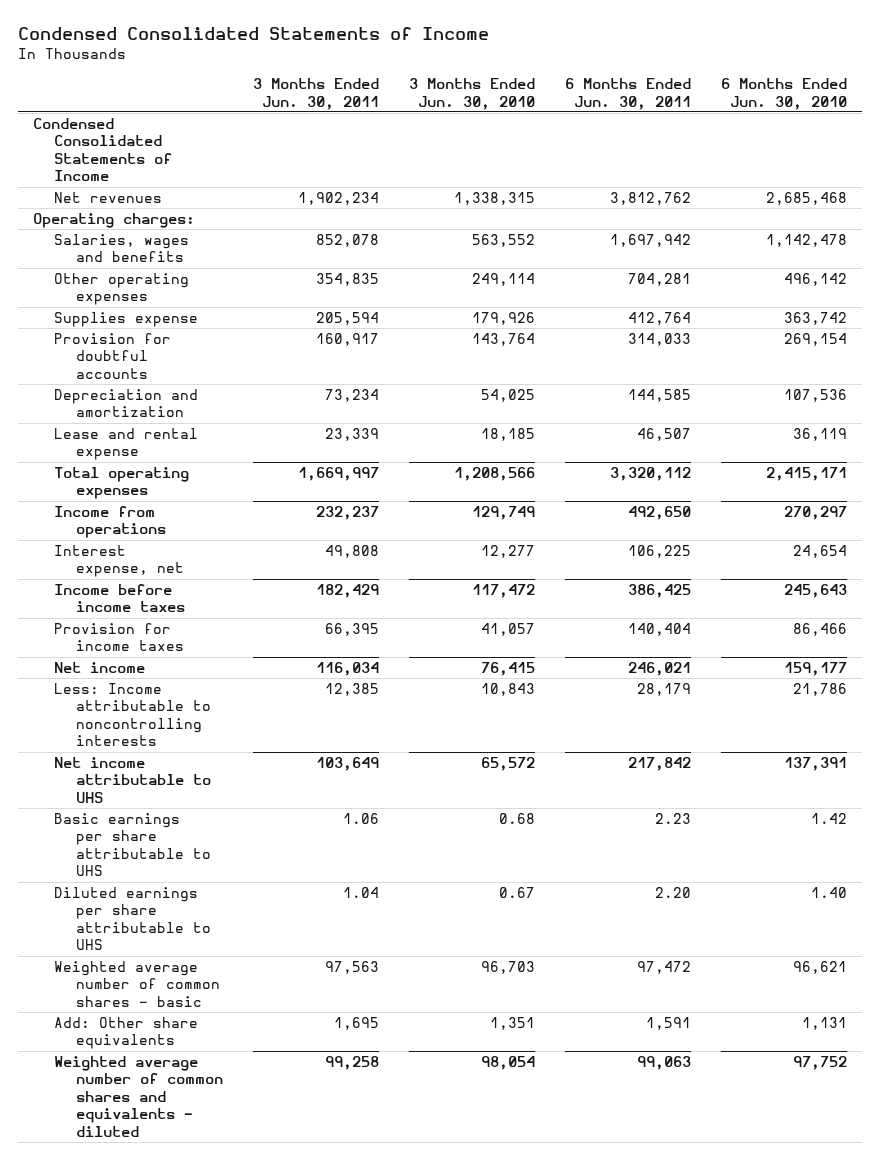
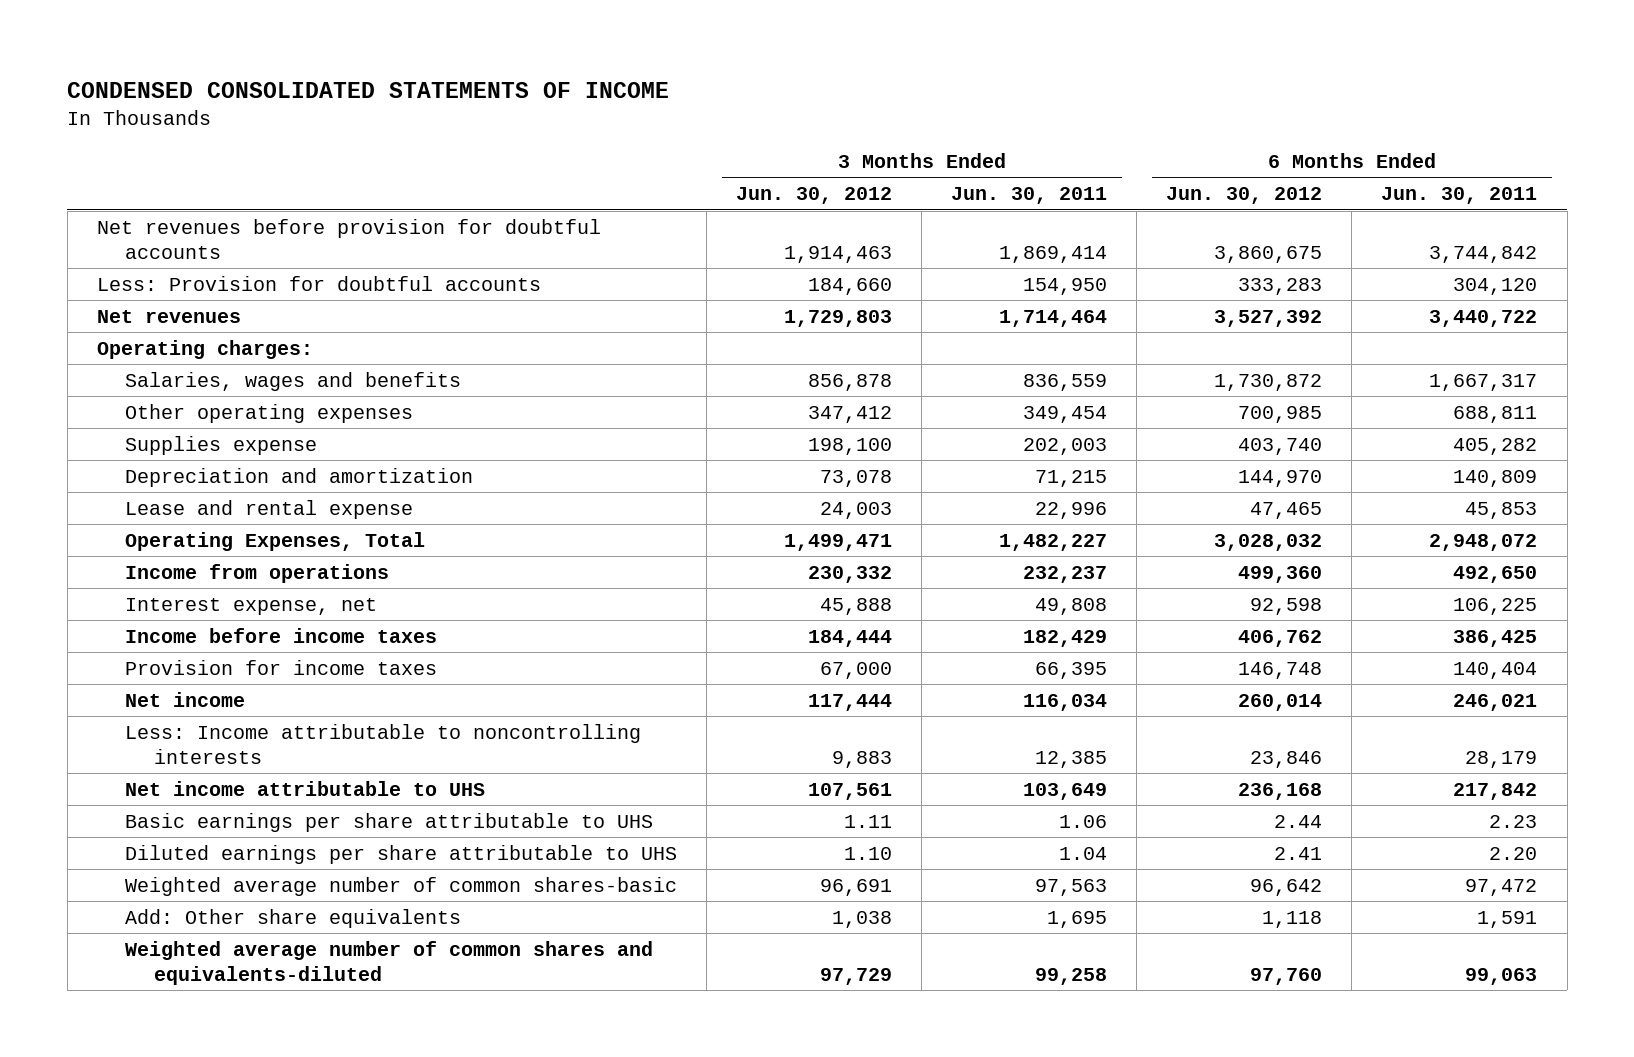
- Condensed Consolidated Statements of Income
+ CONDENSED CONSOLIDATED STATEMENTS OF INCOME
- | 3 Months Ended Jun. 30, 2011 | 3 Months Ended Jun. 30, 2010 | 6 Months Ended Jun. 30, 2011 | 6 Months Ended Jun. 30, 2010
+ | 3 Months Ended Jun. 30, 2012 | 3 Months Ended Jun. 30, 2011 | 6 Months Ended Jun. 30, 2012 | 6 Months Ended Jun. 30, 2011
- Condensed Consolidated Statements of Income
- Net revenues | 1,902,234 | 1,338,315 | 3,812,762 | 2,685,468
+ Net revenues before provision for doubtful accounts | 1,914,463 | 1,869,414 | 3,860,675 | 3,744,842
+ Less: Provision for doubtful accounts | 184,660 | 154,950 | 333,283 | 304,120
+ Net revenues | 1,729,803 | 1,714,464 | 3,527,392 | 3,440,722
- Salaries, wages and benefits | 852,078 | 563,552 | 1,697,942 | 1,142,478
- Other operating expenses | 354,835 | 249,114 | 704,281 | 496,142
- Supplies expense | 205,594 | 179,926 | 412,764 | 363,742
- Provision for doubtful accounts | 160,917 | 143,764 | 314,033 | 269,154
- Depreciation and amortization | 73,234 | 54,025 | 144,585 | 107,536
- Lease and rental expense | 23,339 | 18,185 | 46,507 | 36,119
- Total operating expenses | 1,669,997 | 1,208,566 | 3,320,112 | 2,415,171
+ Salaries, wages and benefits | 856,878 | 836,559 | 1,730,872 | 1,667,317
+ Other operating expenses | 347,412 | 349,454 | 700,985 | 688,811
+ Supplies expense | 198,100 | 202,003 | 403,740 | 405,282
+ Depreciation and amortization | 73,078 | 71,215 | 144,970 | 140,809
+ Lease and rental expense | 24,003 | 22,996 | 47,465 | 45,853
+ Operating Expenses, Total | 1,499,471 | 1,482,227 | 3,028,032 | 2,948,072
- Weighted average number of common shares - basic | 97,563 | 96,703 | 97,472 | 96,621
+ Weighted average number of common shares-basic | 96,691 | 97,563 | 96,642 | 97,472
- Weighted average number of common shares and equivalents - diluted | 99,258 | 98,054 | 99,063 | 97,752
+ Weighted average number of common shares and equivalents-diluted | 97,729 | 99,258 | 97,760 | 99,063

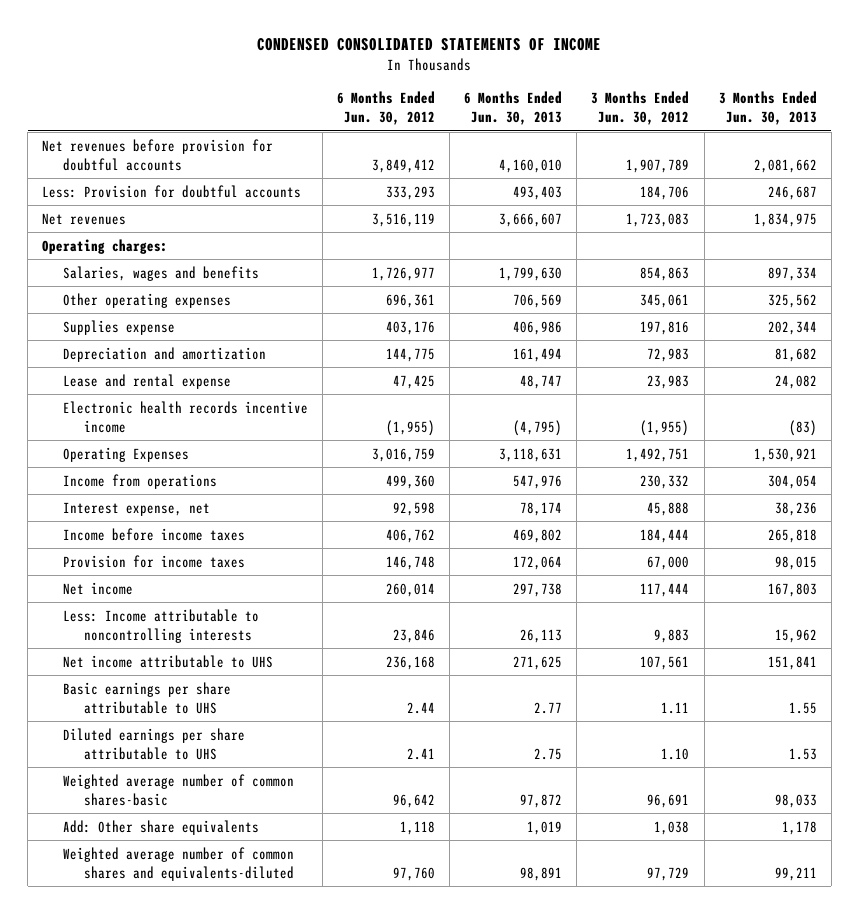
- | 3 Months Ended Jun. 30, 2012 | 3 Months Ended Jun. 30, 2011 | 6 Months Ended Jun. 30, 2012 | 6 Months Ended Jun. 30, 2011
+ | 6 Months Ended Jun. 30, 2012 | 6 Months Ended Jun. 30, 2013 | 3 Months Ended Jun. 30, 2012 | 3 Months Ended Jun. 30, 2013
- Net revenues before provision for doubtful accounts | 1,914,463 | 1,869,414 | 3,860,675 | 3,744,842
- Less: Provision for doubtful accounts | 184,660 | 154,950 | 333,283 | 304,120
- Net revenues | 1,729,803 | 1,714,464 | 3,527,392 | 3,440,722
+ Net revenues before provision for doubtful accounts | 3,849,412 | 4,160,010 | 1,907,789 | 2,081,662
+ Less: Provision for doubtful accounts | 333,293 | 493,403 | 184,706 | 246,687
+ Net revenues | 3,516,119 | 3,666,607 | 1,723,083 | 1,834,975
- Salaries, wages and benefits | 856,878 | 836,559 | 1,730,872 | 1,667,317
- Other operating expenses | 347,412 | 349,454 | 700,985 | 688,811
- Supplies expense | 198,100 | 202,003 | 403,740 | 405,282
- Depreciation and amortization | 73,078 | 71,215 | 144,970 | 140,809
- Lease and rental expense | 24,003 | 22,996 | 47,465 | 45,853
- Operating Expenses, Total | 1,499,471 | 1,482,227 | 3,028,032 | 2,948,072
+ Salaries, wages and benefits | 1,726,977 | 1,799,630 | 854,863 | 897,334
+ Other operating expenses | 696,361 | 706,569 | 345,061 | 325,562
+ Supplies expense | 403,176 | 406,986 | 197,816 | 202,344
+ Depreciation and amortization | 144,775 | 161,494 | 72,983 | 81,682
+ Lease and rental expense | 47,425 | 48,747 | 23,983 | 24,082
+ Electronic health records incentive income | (1,955) | (4,795) | (1,955) | (83)
+ Operating Expenses | 3,016,759 | 3,118,631 | 1,492,751 | 1,530,921

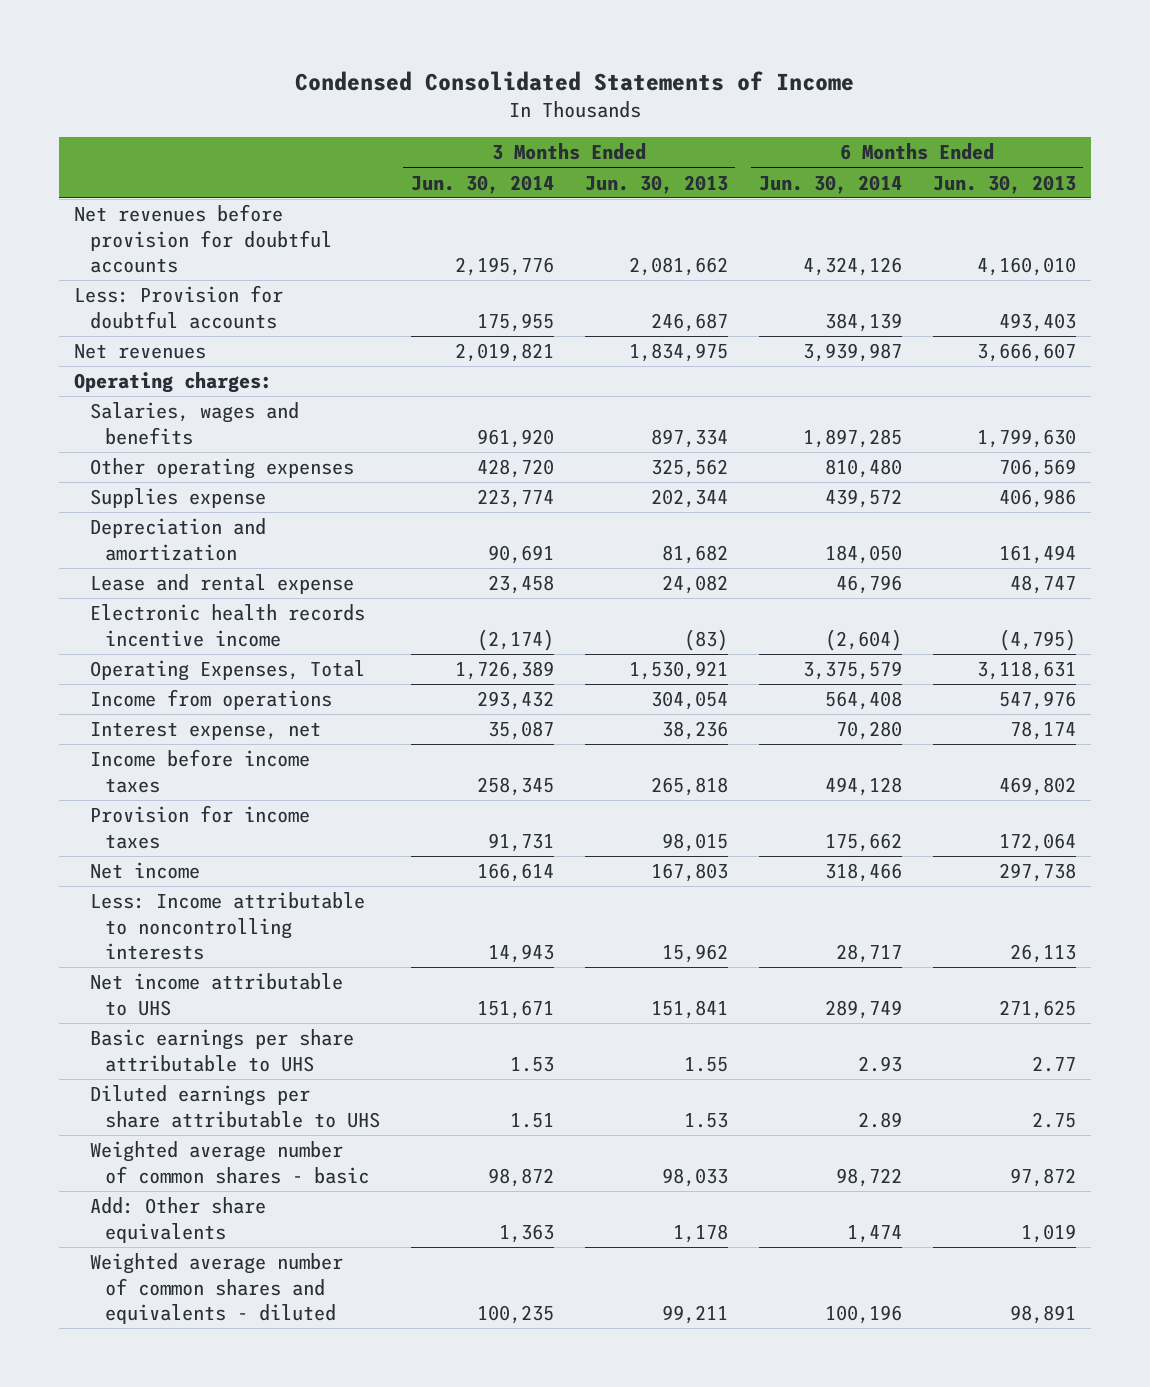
- CONDENSED CONSOLIDATED STATEMENTS OF INCOME
+ Condensed Consolidated Statements of Income
- | 6 Months Ended Jun. 30, 2012 | 6 Months Ended Jun. 30, 2013 | 3 Months Ended Jun. 30, 2012 | 3 Months Ended Jun. 30, 2013
+ | 3 Months Ended Jun. 30, 2014 | 3 Months Ended Jun. 30, 2013 | 6 Months Ended Jun. 30, 2014 | 6 Months Ended Jun. 30, 2013
- Operating Expenses | 3,016,759 | 3,118,631 | 1,492,751 | 1,530,921
+ Operating Expenses, Total | 1,726,389 | 1,530,921 | 3,375,579 | 3,118,631
- Weighted average number of common shares-basic | 96,642 | 97,872 | 96,691 | 98,033
+ Weighted average number of common shares - basic | 98,872 | 98,033 | 98,722 | 97,872
- Weighted average number of common shares and equivalents-diluted | 97,760 | 98,891 | 97,729 | 99,211
+ Weighted average number of common shares and equivalents - diluted | 100,235 | 99,211 | 100,196 | 98,891

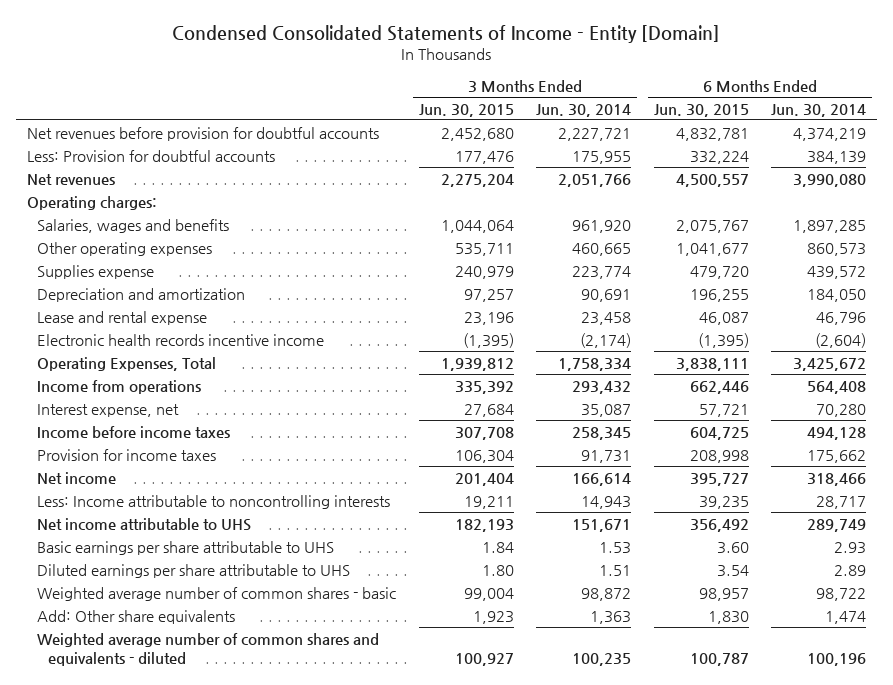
- Condensed Consolidated Statements of Income
+ Condensed Consolidated Statements of Income - Entity [Domain]
- | 3 Months Ended Jun. 30, 2014 | 3 Months Ended Jun. 30, 2013 | 6 Months Ended Jun. 30, 2014 | 6 Months Ended Jun. 30, 2013
+ | 3 Months Ended Jun. 30, 2015 | 3 Months Ended Jun. 30, 2014 | 6 Months Ended Jun. 30, 2015 | 6 Months Ended Jun. 30, 2014
- Net revenues before provision for doubtful accounts | 2,195,776 | 2,081,662 | 4,324,126 | 4,160,010
+ Net revenues before provision for doubtful accounts | 2,452,680 | 2,227,721 | 4,832,781 | 4,374,219
- Net revenues | 2,019,821 | 1,834,975 | 3,939,987 | 3,666,607
+ Net revenues | 2,275,204 | 2,051,766 | 4,500,557 | 3,990,080
- Other operating expenses | 428,720 | 325,562 | 810,480 | 706,569
+ Other operating expenses | 535,711 | 460,665 | 1,041,677 | 860,573
- Operating Expenses, Total | 1,726,389 | 1,530,921 | 3,375,579 | 3,118,631
+ Operating Expenses, Total | 1,939,812 | 1,758,334 | 3,838,111 | 3,425,672

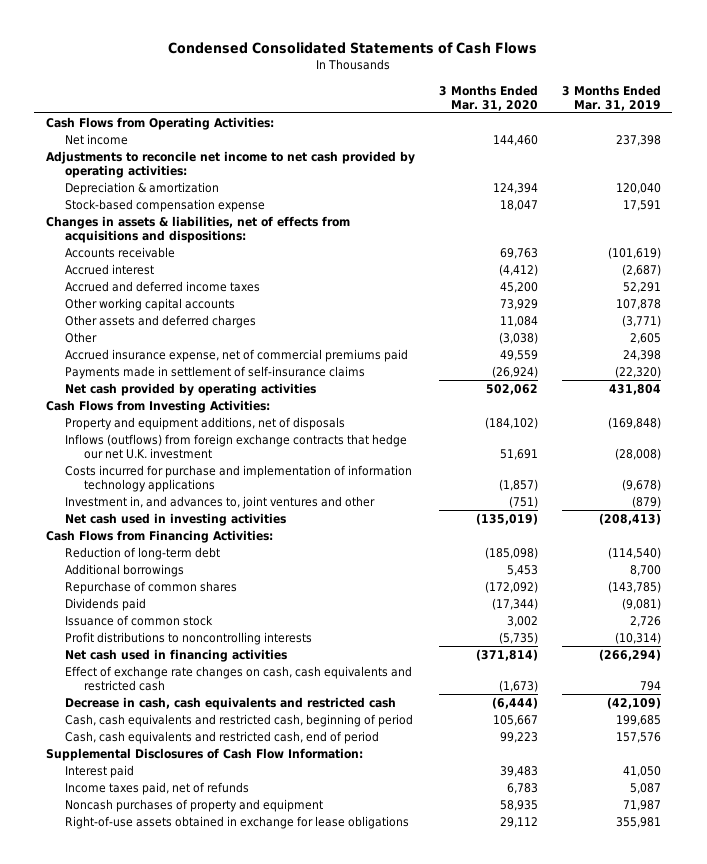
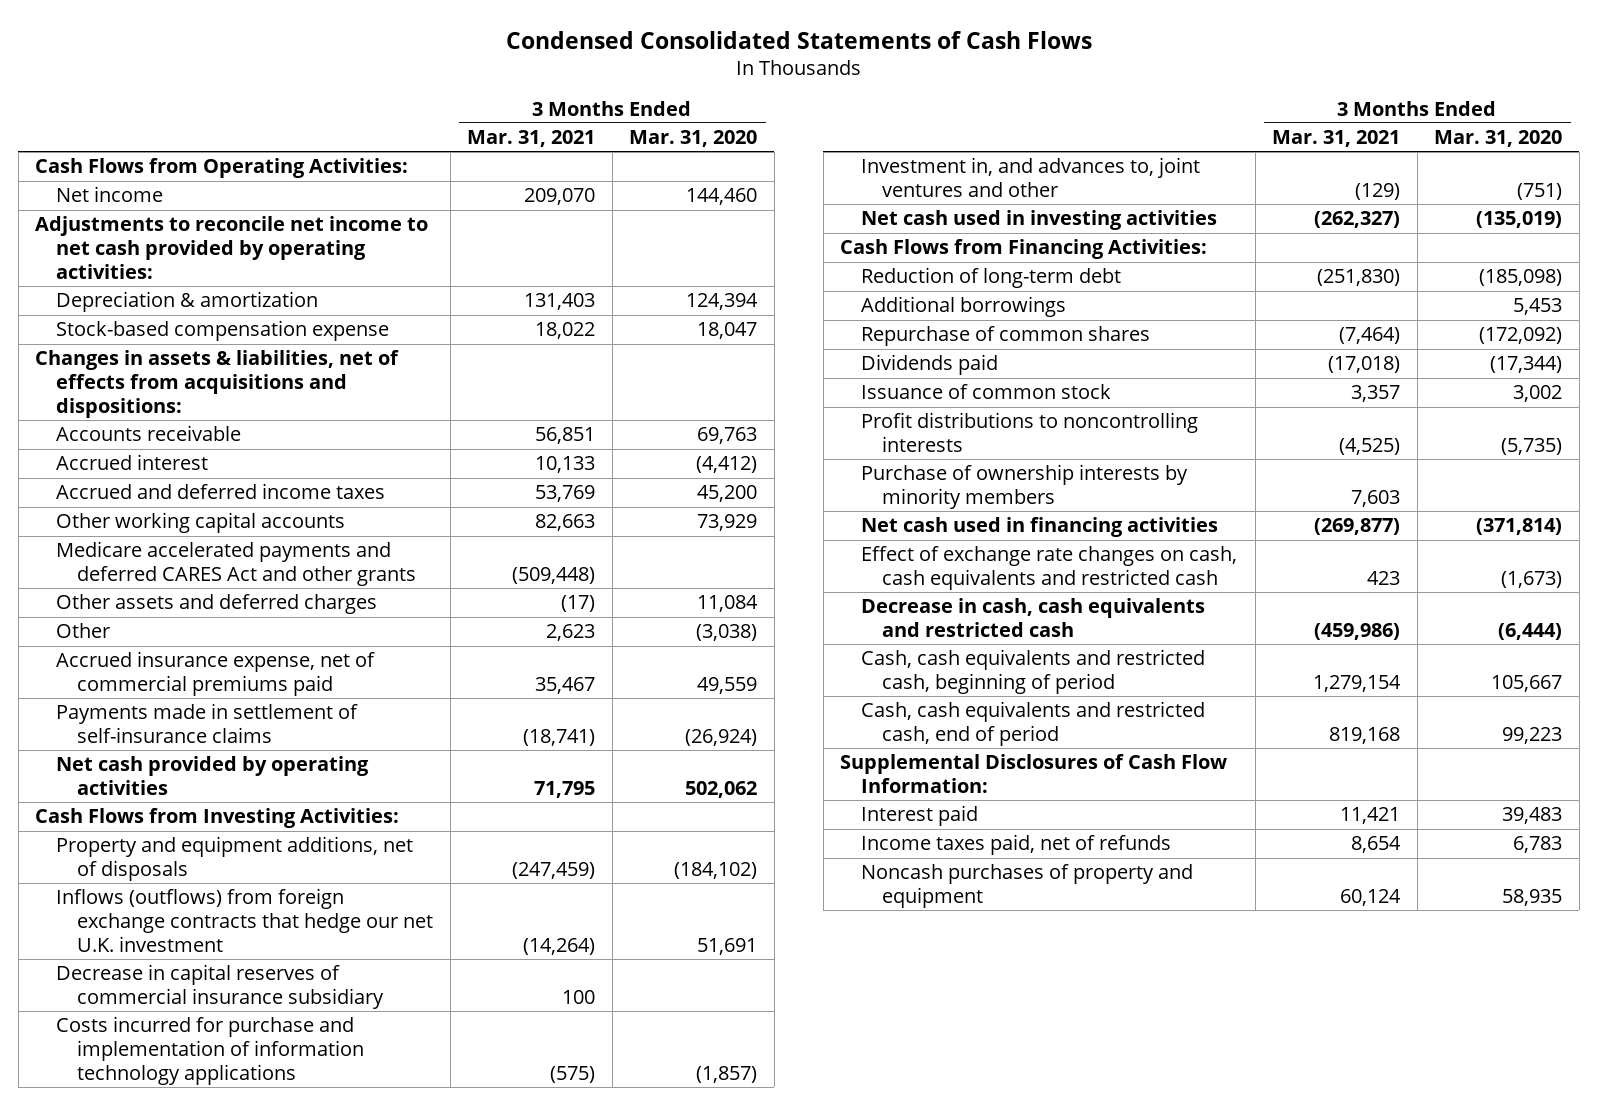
- | 3 Months Ended Mar. 31, 2020 | 3 Months Ended Mar. 31, 2019
+ | 3 Months Ended Mar. 31, 2021 | 3 Months Ended Mar. 31, 2020
+ Medicare accelerated payments and deferred CARES Act and other grants | (509,448) |
+ Decrease in capital reserves of commercial insurance subsidiary | 100 |
+ Purchase of ownership interests by minority members | 7,603 |
- Right-of-use assets obtained in exchange for lease obligations | 29,112 | 355,981

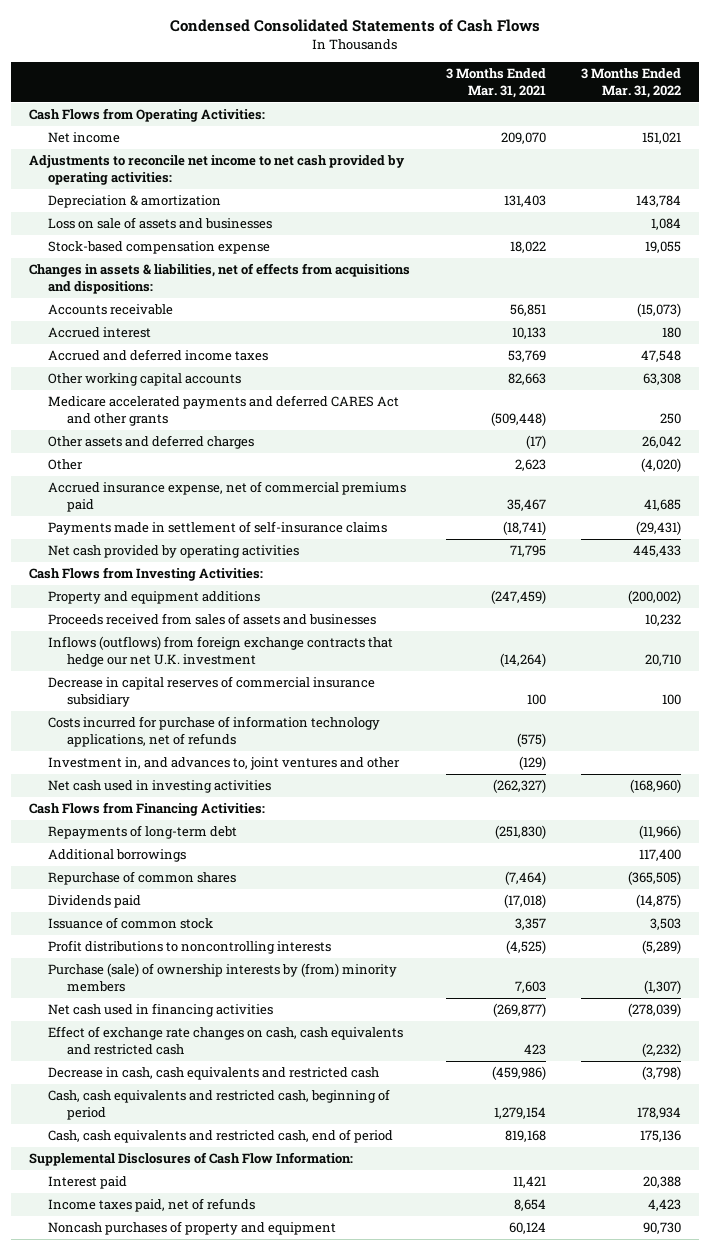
- | 3 Months Ended Mar. 31, 2021 | 3 Months Ended Mar. 31, 2020
+ | 3 Months Ended Mar. 31, 2021 | 3 Months Ended Mar. 31, 2022
+ Loss on sale of assets and businesses | | 1,084
- Property and equipment additions, net of disposals | (247,459) | (184,102)
+ Property and equipment additions | (247,459) | (200,002)
+ Proceeds received from sales of assets and businesses | | 10,232
- Costs incurred for purchase and implementation of information technology applications | (575) | (1,857)
+ Costs incurred for purchase of information technology applications, net of refunds | (575) |
- Reduction of long-term debt | (251,830) | (185,098)
+ Repayments of long-term debt | (251,830) | (11,966)
- Purchase of ownership interests by minority members | 7,603 |
+ Purchase (sale) of ownership interests by (from) minority members | 7,603 | (1,307)

